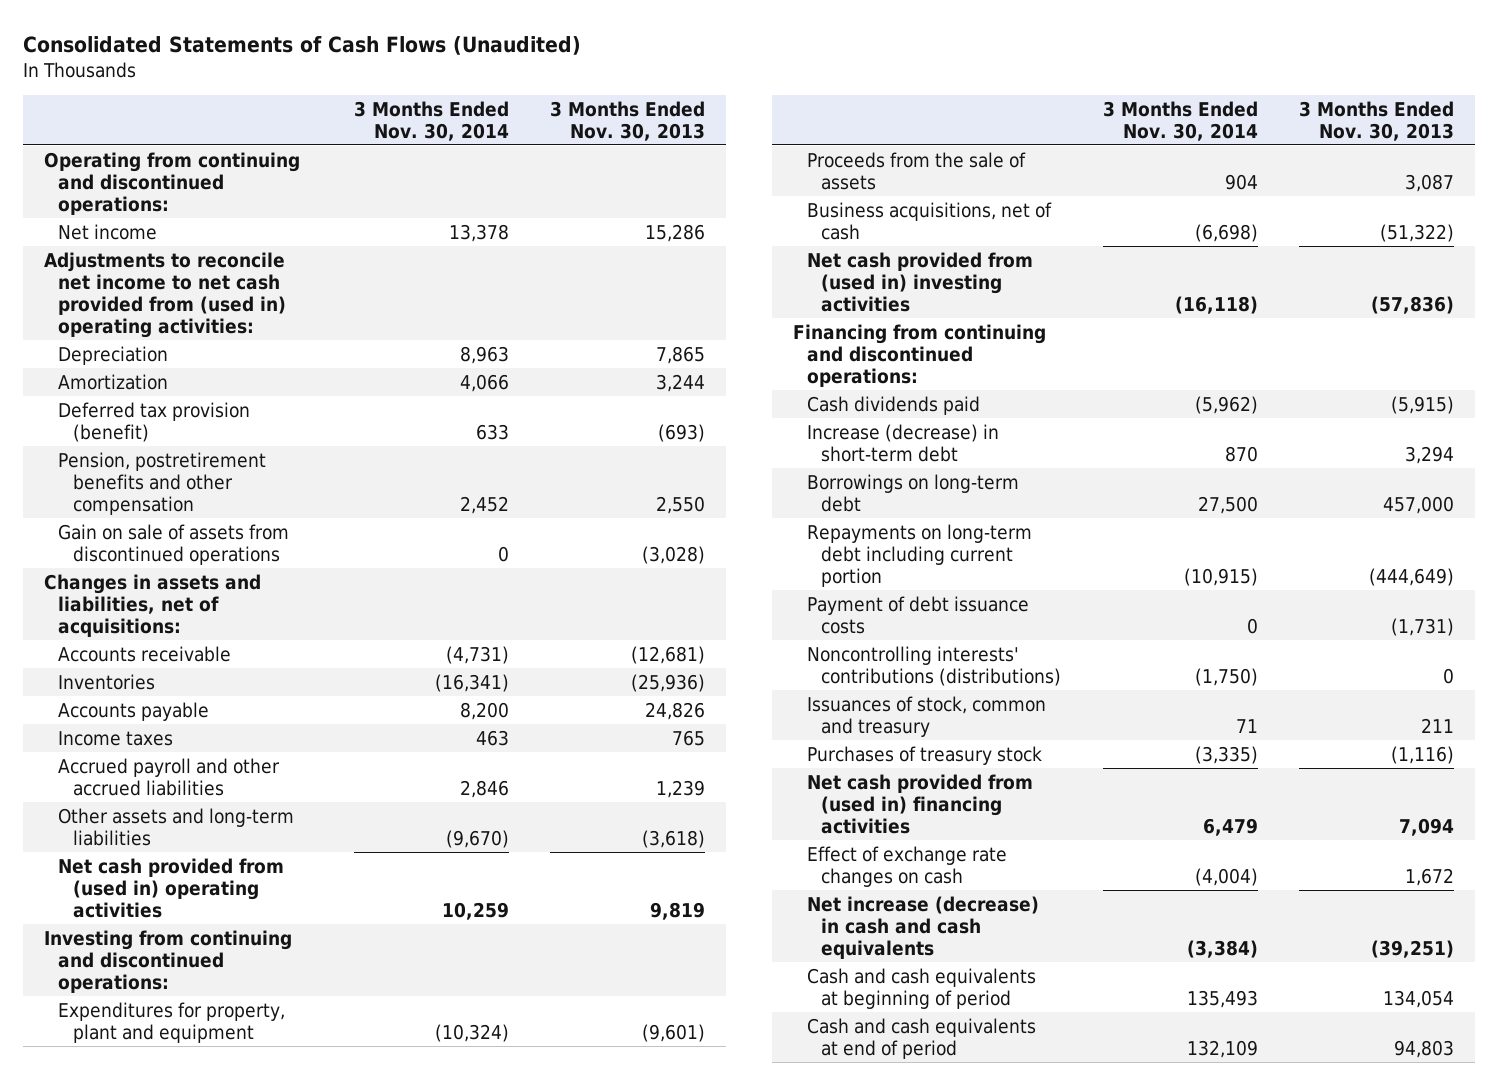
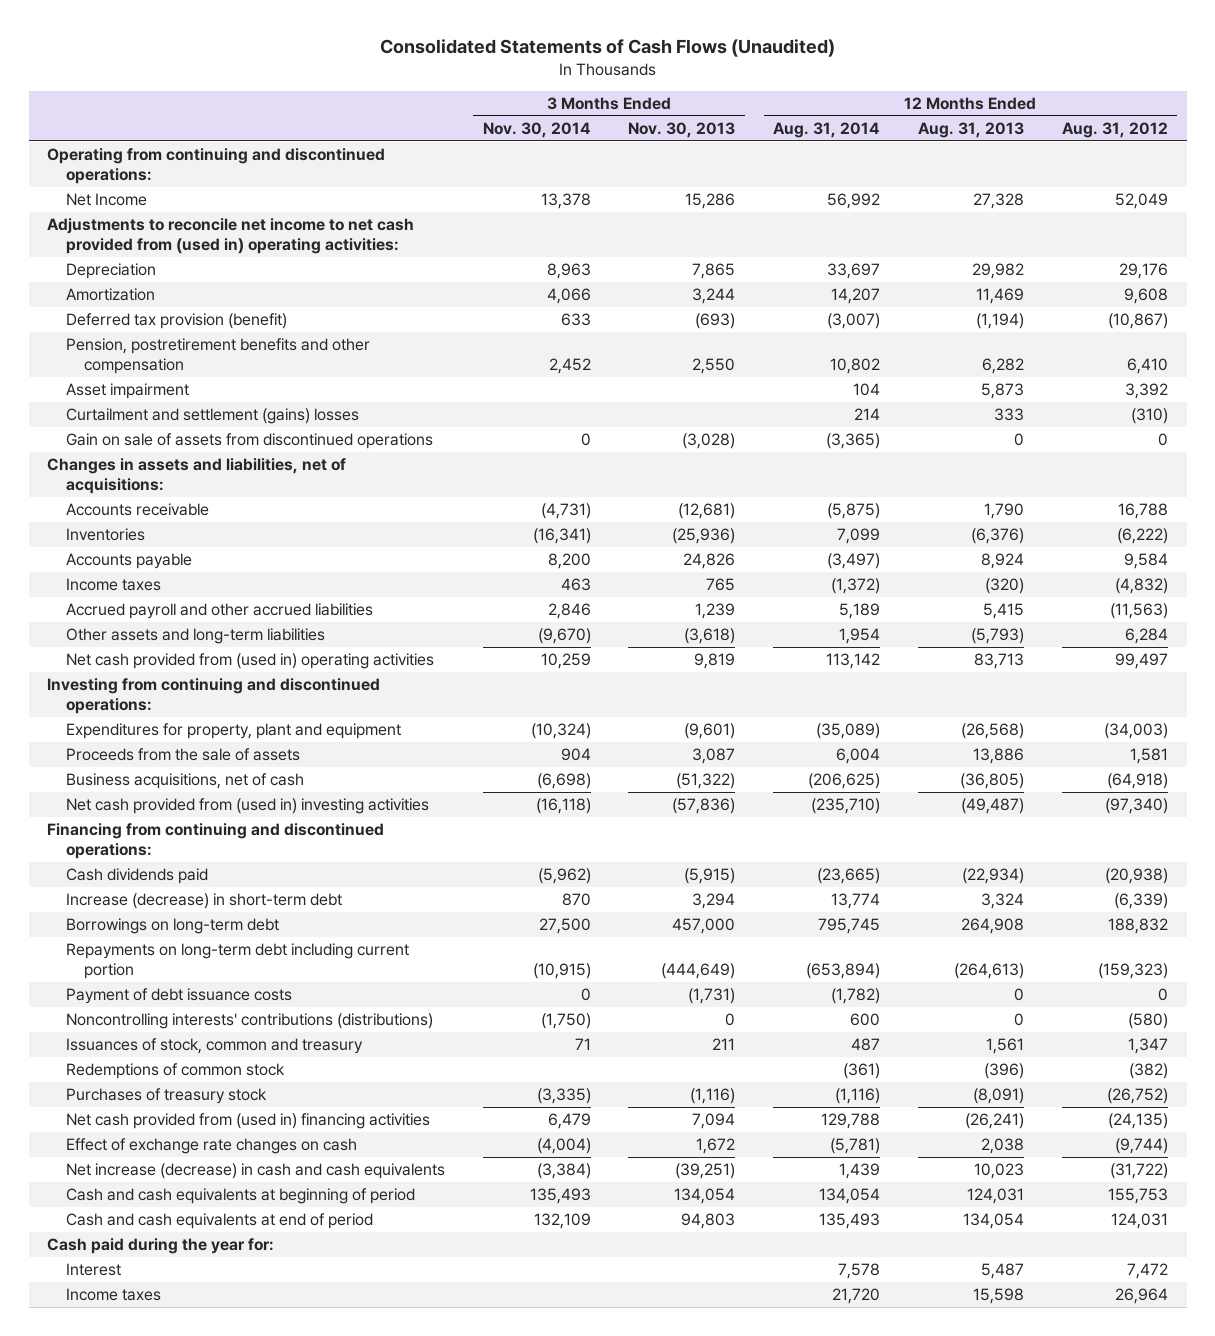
- | 3 Months Ended Nov. 30, 2014 | 3 Months Ended Nov. 30, 2013
+ | 3 Months Ended Nov. 30, 2014 | 3 Months Ended Nov. 30, 2013 | 12 Months Ended Aug. 31, 2014 | 12 Months Ended Aug. 31, 2013 | 12 Months Ended Aug. 31, 2012
- Net income | 13,378 | 15,286
+ Net Income | 13,378 | 15,286 | 56,992 | 27,328 | 52,049
+ Asset impairment | | | 104 | 5,873 | 3,392
+ Curtailment and settlement (gains) losses | | | 214 | 333 | (310)
+ Redemptions of common stock | | | (361) | (396) | (382)
+ Cash paid during the year for:
+ Interest | | | 7,578 | 5,487 | 7,472
+ Income taxes | | | 21,720 | 15,598 | 26,964

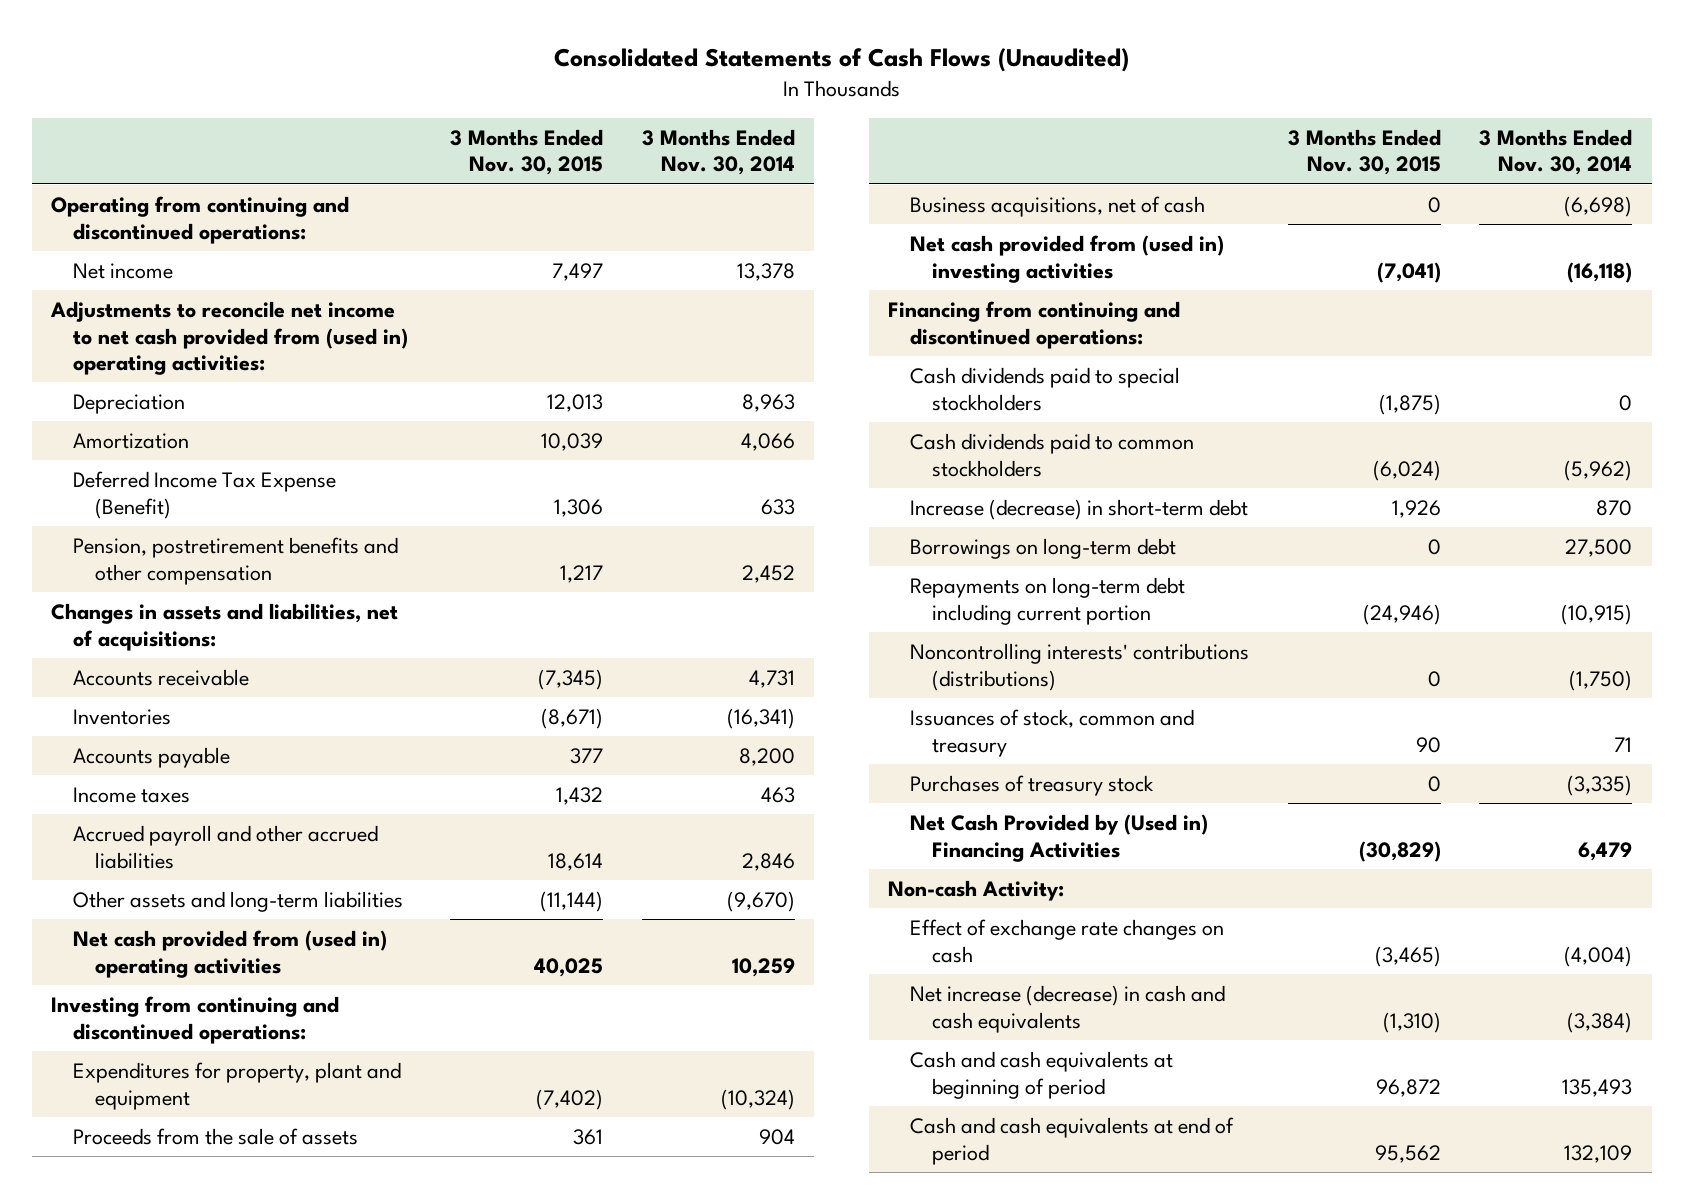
- | 3 Months Ended Nov. 30, 2014 | 3 Months Ended Nov. 30, 2013 | 12 Months Ended Aug. 31, 2014 | 12 Months Ended Aug. 31, 2013 | 12 Months Ended Aug. 31, 2012
+ | 3 Months Ended Nov. 30, 2015 | 3 Months Ended Nov. 30, 2014
- Net Income | 13,378 | 15,286 | 56,992 | 27,328 | 52,049
+ Net income | 7,497 | 13,378
- Deferred tax provision (benefit) | 633 | (693) | (3,007) | (1,194) | (10,867)
+ Deferred Income Tax Expense (Benefit) | 1,306 | 633
- Asset impairment | | | 104 | 5,873 | 3,392
- Curtailment and settlement (gains) losses | | | 214 | 333 | (310)
- Gain on sale of assets from discontinued operations | 0 | (3,028) | (3,365) | 0 | 0
- Accounts receivable | (4,731) | (12,681) | (5,875) | 1,790 | 16,788
+ Accounts receivable | (7,345) | 4,731
- Cash dividends paid | (5,962) | (5,915) | (23,665) | (22,934) | (20,938)
+ Cash dividends paid to special stockholders | (1,875) | 0
+ Cash dividends paid to common stockholders | (6,024) | (5,962)
- Payment of debt issuance costs | 0 | (1,731) | (1,782) | 0 | 0
- Redemptions of common stock | | | (361) | (396) | (382)
- Net cash provided from (used in) financing activities | 6,479 | 7,094 | 129,788 | (26,241) | (24,135)
+ Net Cash Provided by (Used in) Financing Activities | (30,829) | 6,479
+ Non-cash Activity:
- Cash paid during the year for:
- Interest | | | 7,578 | 5,487 | 7,472
- Income taxes | | | 21,720 | 15,598 | 26,964

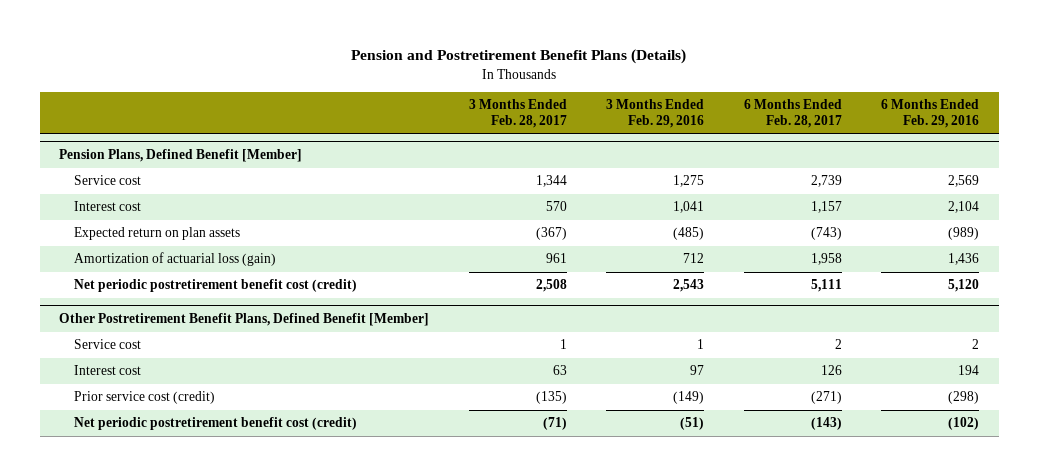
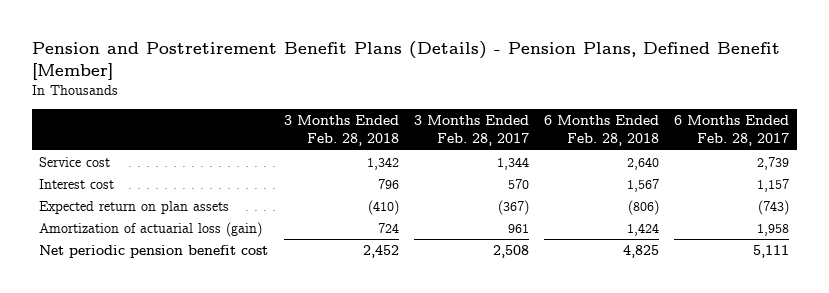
- Pension and Postretirement Benefit Plans (Details)
+ Pension and Postretirement Benefit Plans (Details) - Pension Plans, Defined Benefit [Member]
- | 3 Months Ended Feb. 28, 2017 | 3 Months Ended Feb. 29, 2016 | 6 Months Ended Feb. 28, 2017 | 6 Months Ended Feb. 29, 2016
+ | 3 Months Ended Feb. 28, 2018 | 3 Months Ended Feb. 28, 2017 | 6 Months Ended Feb. 28, 2018 | 6 Months Ended Feb. 28, 2017
- Pension Plans, Defined Benefit [Member]
- Net periodic postretirement benefit cost (credit) | 2,508 | 2,543 | 5,111 | 5,120
- Other Postretirement Benefit Plans, Defined Benefit [Member]
- Service cost | 1 | 1 | 2 | 2
- Interest cost | 63 | 97 | 126 | 194
- Prior service cost (credit) | (135) | (149) | (271) | (298)
- Net periodic postretirement benefit cost (credit) | (71) | (51) | (143) | (102)
+ Net periodic pension benefit cost | 2,452 | 2,508 | 4,825 | 5,111

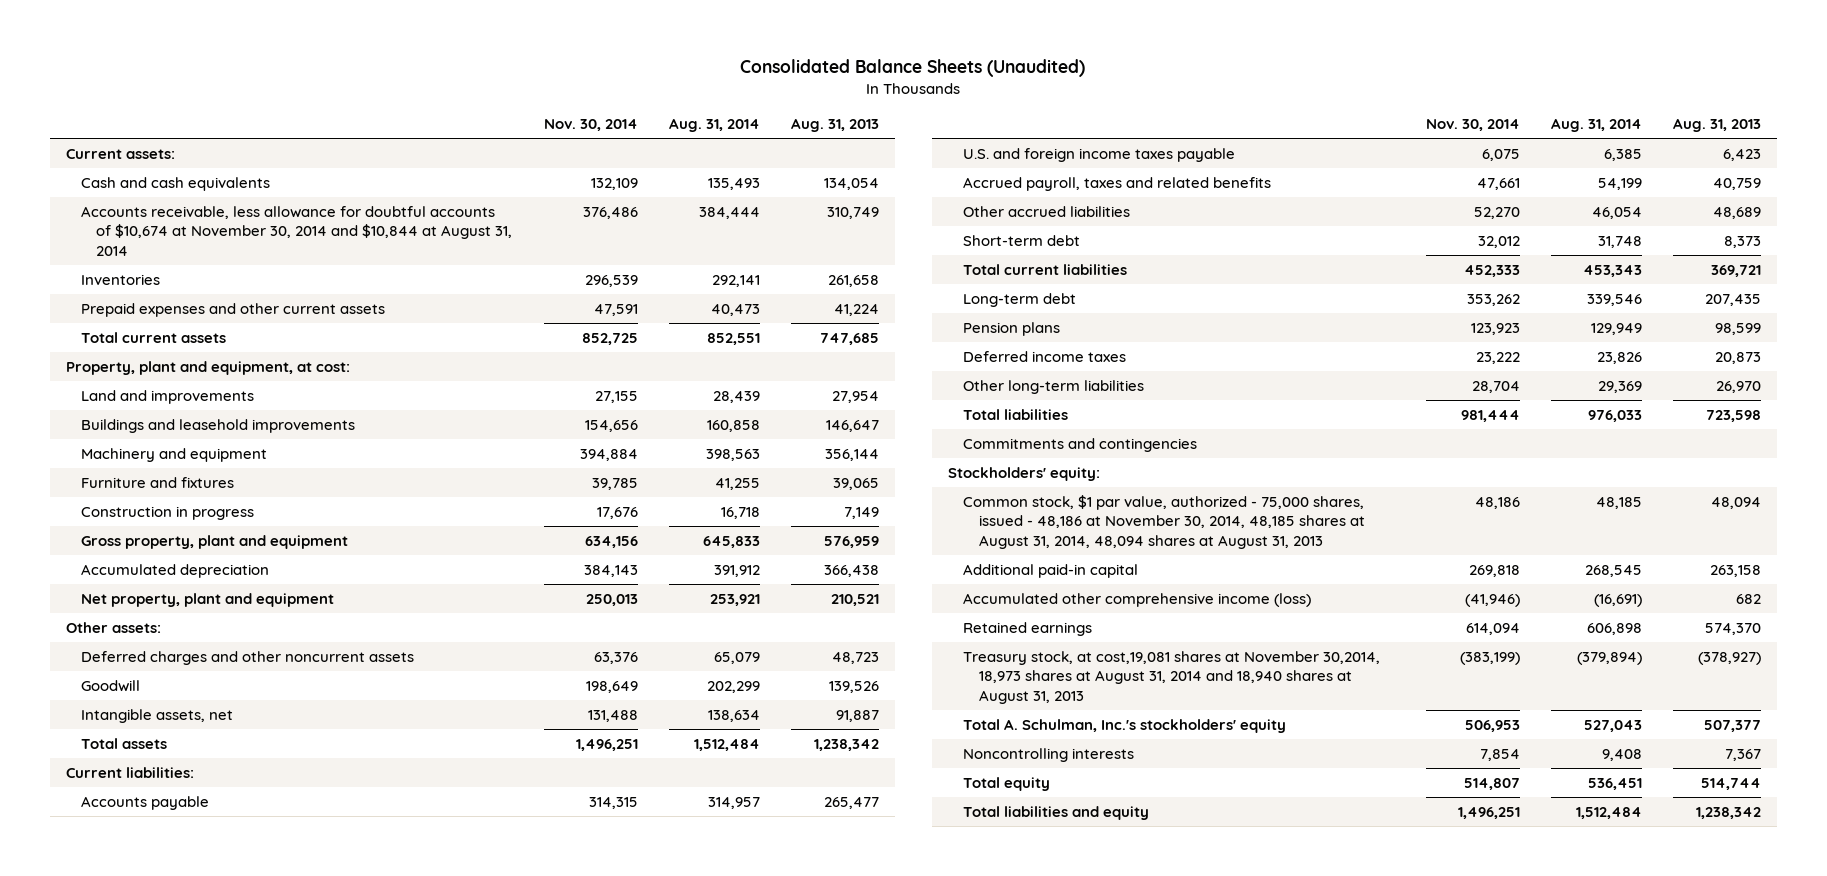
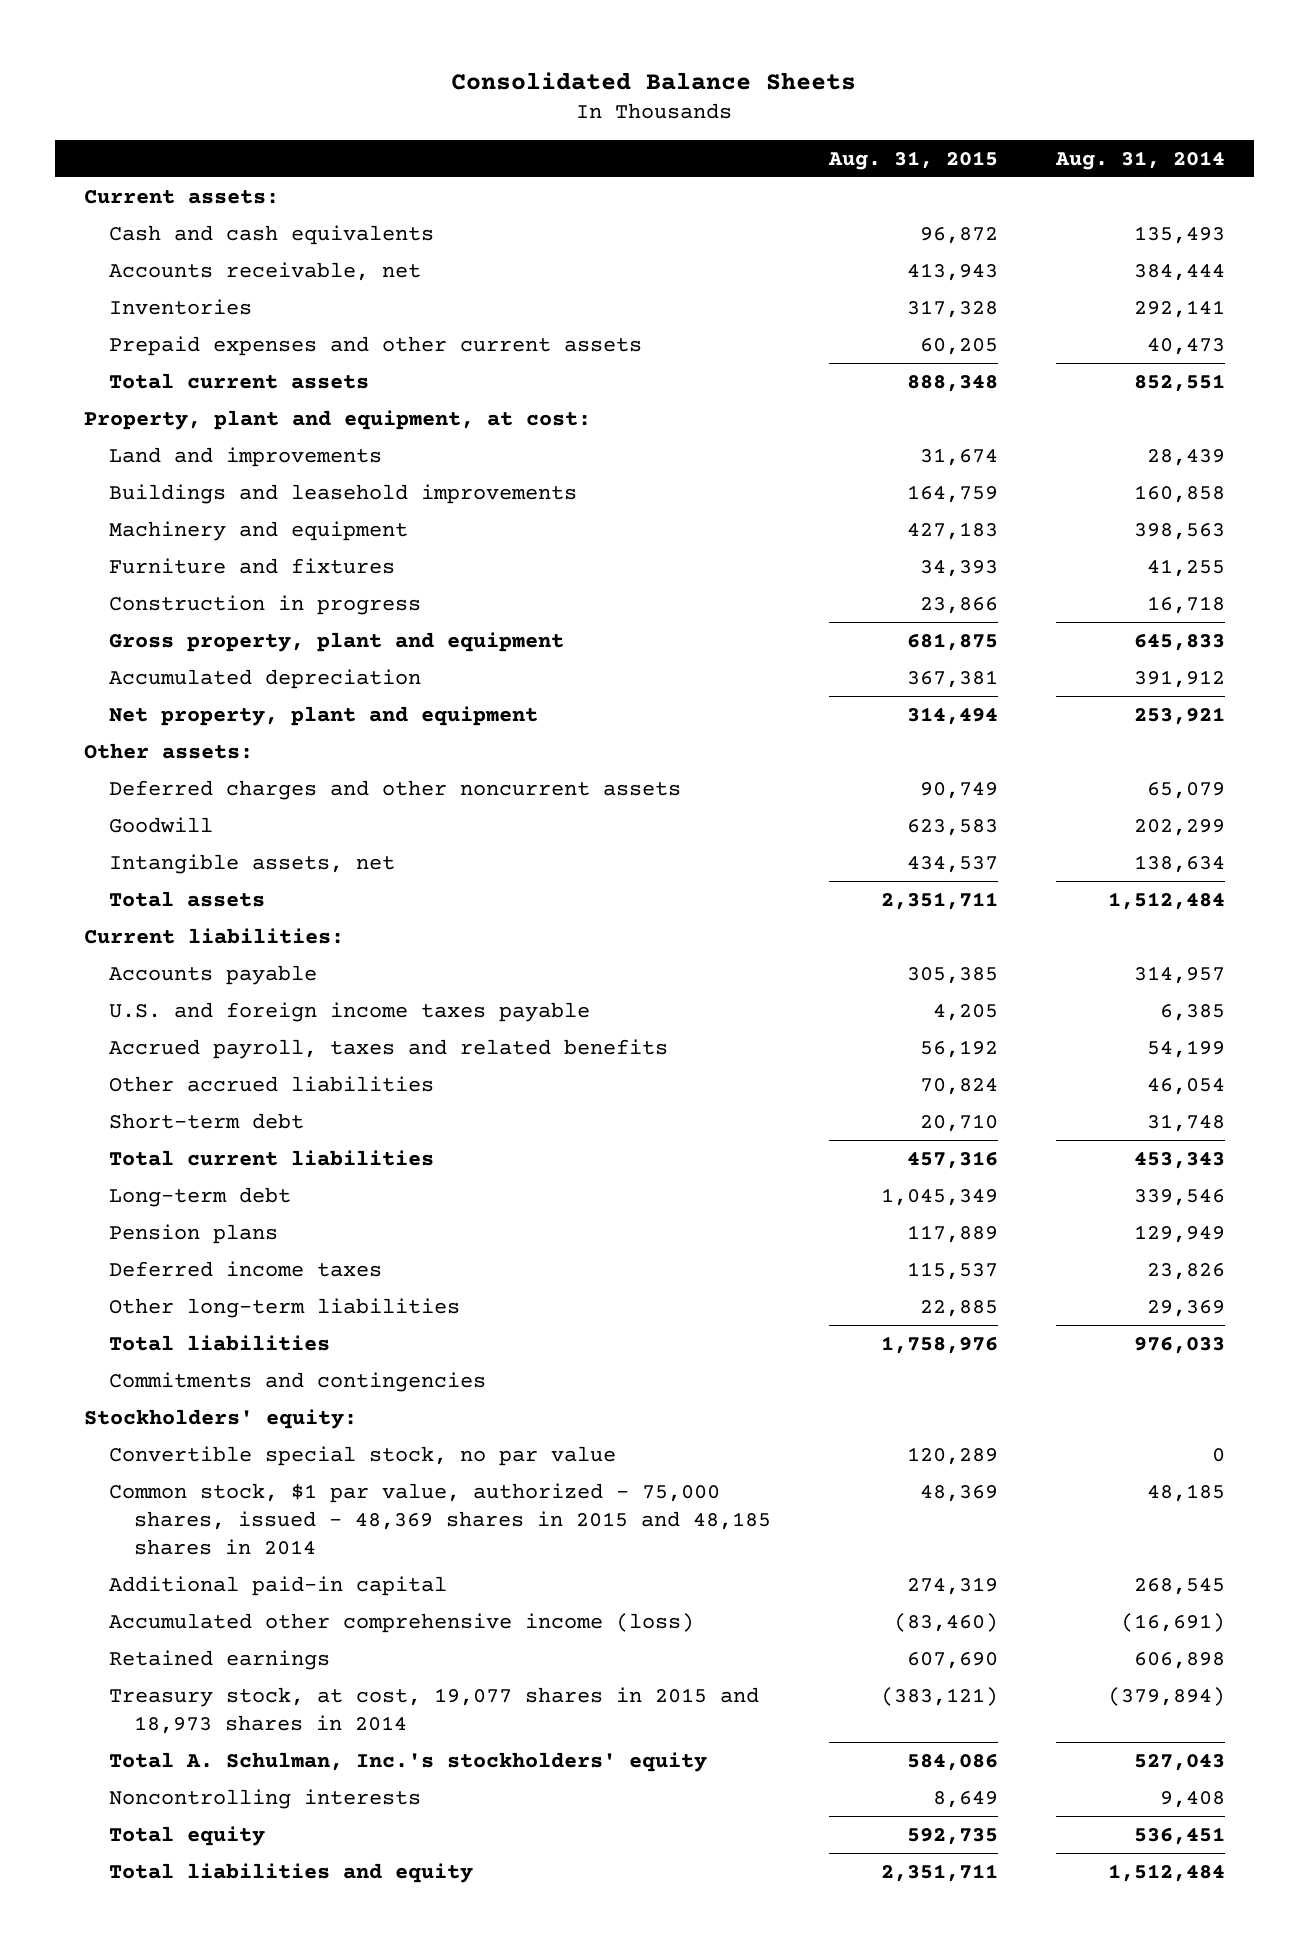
- Consolidated Balance Sheets (Unaudited)
+ Consolidated Balance Sheets
- | Nov. 30, 2014 | Aug. 31, 2014 | Aug. 31, 2013
+ | Aug. 31, 2015 | Aug. 31, 2014
- Accounts receivable, less allowance for doubtful accounts of $10,674 at November 30, 2014 and $10,844 at August 31, 2014 | 376,486 | 384,444 | 310,749
+ Accounts receivable, net | 413,943 | 384,444
- Common stock, $1 par value, authorized - 75,000 shares, issued - 48,186 at November 30, 2014, 48,185 shares at August 31, 2014, 48,094 shares at August 31, 2013 | 48,186 | 48,185 | 48,094
+ Convertible special stock, no par value | 120,289 | 0
+ Common stock, $1 par value, authorized - 75,000 shares, issued - 48,369 shares in 2015 and 48,185 shares in 2014 | 48,369 | 48,185
- Treasury stock, at cost,19,081 shares at November 30,2014, 18,973 shares at August 31, 2014 and 18,940 shares at August 31, 2013 | (383,199) | (379,894) | (378,927)
+ Treasury stock, at cost, 19,077 shares in 2015 and 18,973 shares in 2014 | (383,121) | (379,894)

